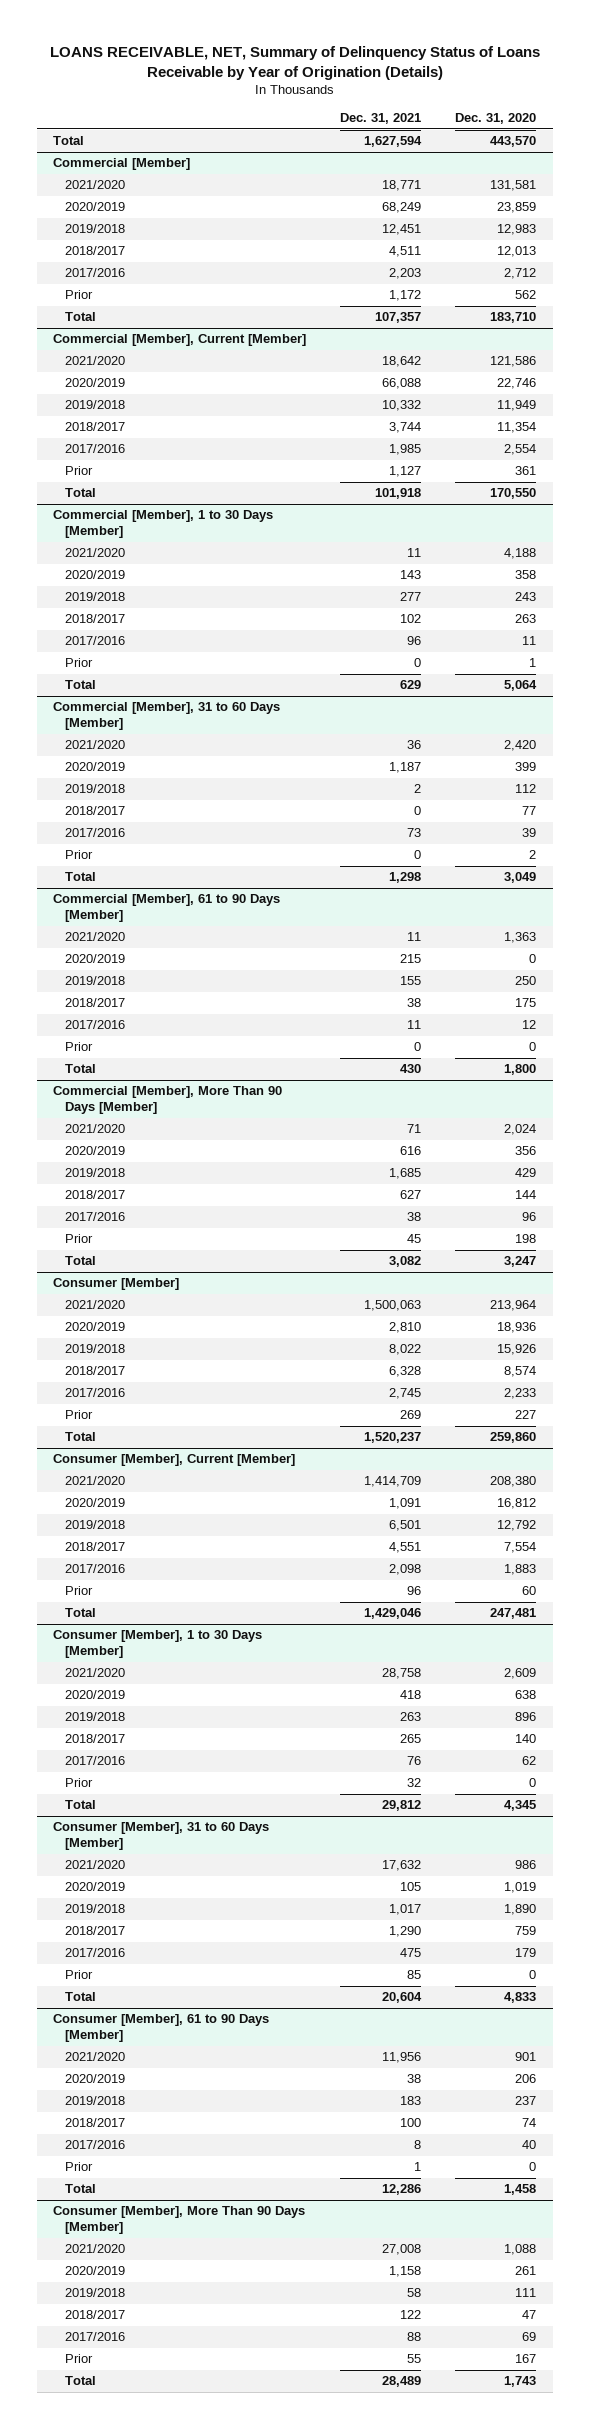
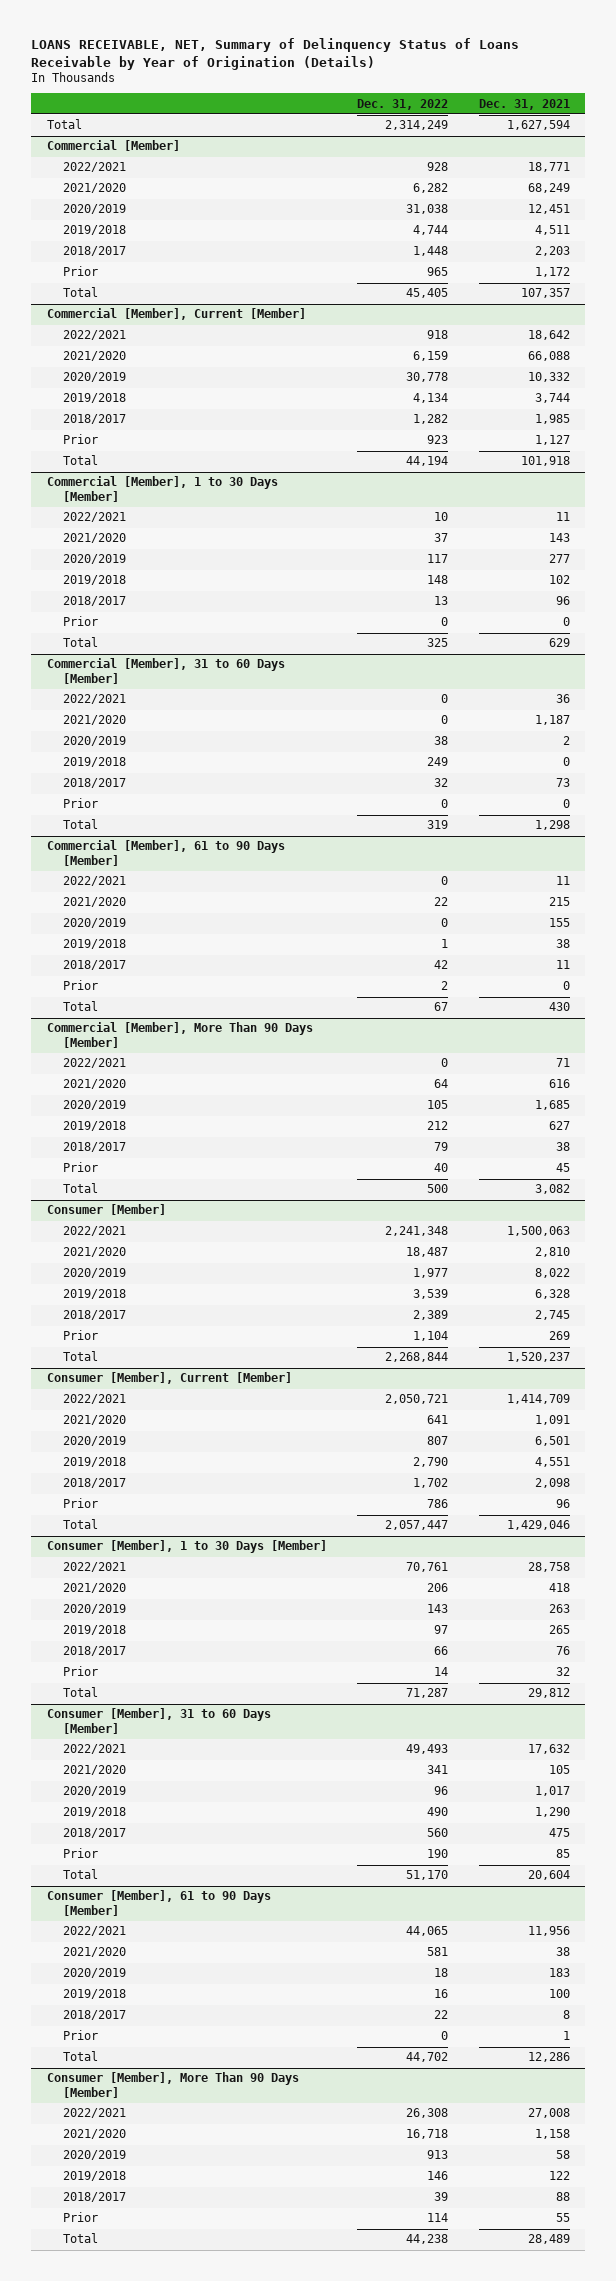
- | Dec. 31, 2021 | Dec. 31, 2020
+ | Dec. 31, 2022 | Dec. 31, 2021
@ Commercial [Member]
- 2021/2020 | 18,771 | 131,581
- 2020/2019 | 68,249 | 23,859
- 2019/2018 | 12,451 | 12,983
- 2018/2017 | 4,511 | 12,013
- 2017/2016 | 2,203 | 2,712
+ 2022/2021 | 928 | 18,771
+ 2021/2020 | 6,282 | 68,249
+ 2020/2019 | 31,038 | 12,451
+ 2019/2018 | 4,744 | 4,511
+ 2018/2017 | 1,448 | 2,203
@ Commercial [Member], Current [Member]
- 2021/2020 | 18,642 | 121,586
- 2020/2019 | 66,088 | 22,746
- 2019/2018 | 10,332 | 11,949
- 2018/2017 | 3,744 | 11,354
- 2017/2016 | 1,985 | 2,554
+ 2022/2021 | 918 | 18,642
+ 2021/2020 | 6,159 | 66,088
+ 2020/2019 | 30,778 | 10,332
+ 2019/2018 | 4,134 | 3,744
+ 2018/2017 | 1,282 | 1,985
@ Commercial [Member], 1 to 30 Days [Member]
- 2021/2020 | 11 | 4,188
- 2020/2019 | 143 | 358
- 2019/2018 | 277 | 243
- 2018/2017 | 102 | 263
- 2017/2016 | 96 | 11
+ 2022/2021 | 10 | 11
+ 2021/2020 | 37 | 143
+ 2020/2019 | 117 | 277
+ 2019/2018 | 148 | 102
+ 2018/2017 | 13 | 96
@ Commercial [Member], 31 to 60 Days [Member]
- 2021/2020 | 36 | 2,420
- 2020/2019 | 1,187 | 399
- 2019/2018 | 2 | 112
- 2018/2017 | 0 | 77
- 2017/2016 | 73 | 39
+ 2022/2021 | 0 | 36
+ 2021/2020 | 0 | 1,187
+ 2020/2019 | 38 | 2
+ 2019/2018 | 249 | 0
+ 2018/2017 | 32 | 73
@ Commercial [Member], 61 to 90 Days [Member]
- 2021/2020 | 11 | 1,363
- 2020/2019 | 215 | 0
- 2019/2018 | 155 | 250
- 2018/2017 | 38 | 175
- 2017/2016 | 11 | 12
+ 2022/2021 | 0 | 11
+ 2021/2020 | 22 | 215
+ 2020/2019 | 0 | 155
+ 2019/2018 | 1 | 38
+ 2018/2017 | 42 | 11
@ Commercial [Member], More Than 90 Days [Member]
- 2021/2020 | 71 | 2,024
- 2020/2019 | 616 | 356
- 2019/2018 | 1,685 | 429
- 2018/2017 | 627 | 144
- 2017/2016 | 38 | 96
+ 2022/2021 | 0 | 71
+ 2021/2020 | 64 | 616
+ 2020/2019 | 105 | 1,685
+ 2019/2018 | 212 | 627
+ 2018/2017 | 79 | 38
@ Consumer [Member]
- 2021/2020 | 1,500,063 | 213,964
- 2020/2019 | 2,810 | 18,936
- 2019/2018 | 8,022 | 15,926
- 2018/2017 | 6,328 | 8,574
- 2017/2016 | 2,745 | 2,233
+ 2022/2021 | 2,241,348 | 1,500,063
+ 2021/2020 | 18,487 | 2,810
+ 2020/2019 | 1,977 | 8,022
+ 2019/2018 | 3,539 | 6,328
+ 2018/2017 | 2,389 | 2,745
@ Consumer [Member], Current [Member]
- 2021/2020 | 1,414,709 | 208,380
- 2020/2019 | 1,091 | 16,812
- 2019/2018 | 6,501 | 12,792
- 2018/2017 | 4,551 | 7,554
- 2017/2016 | 2,098 | 1,883
+ 2022/2021 | 2,050,721 | 1,414,709
+ 2021/2020 | 641 | 1,091
+ 2020/2019 | 807 | 6,501
+ 2019/2018 | 2,790 | 4,551
+ 2018/2017 | 1,702 | 2,098
@ Consumer [Member], 1 to 30 Days [Member]
- 2021/2020 | 28,758 | 2,609
- 2020/2019 | 418 | 638
- 2019/2018 | 263 | 896
- 2018/2017 | 265 | 140
- 2017/2016 | 76 | 62
+ 2022/2021 | 70,761 | 28,758
+ 2021/2020 | 206 | 418
+ 2020/2019 | 143 | 263
+ 2019/2018 | 97 | 265
+ 2018/2017 | 66 | 76
@ Consumer [Member], 31 to 60 Days [Member]
- 2021/2020 | 17,632 | 986
- 2020/2019 | 105 | 1,019
- 2019/2018 | 1,017 | 1,890
- 2018/2017 | 1,290 | 759
- 2017/2016 | 475 | 179
+ 2022/2021 | 49,493 | 17,632
+ 2021/2020 | 341 | 105
+ 2020/2019 | 96 | 1,017
+ 2019/2018 | 490 | 1,290
+ 2018/2017 | 560 | 475
@ Consumer [Member], 61 to 90 Days [Member]
- 2021/2020 | 11,956 | 901
- 2020/2019 | 38 | 206
- 2019/2018 | 183 | 237
- 2018/2017 | 100 | 74
- 2017/2016 | 8 | 40
+ 2022/2021 | 44,065 | 11,956
+ 2021/2020 | 581 | 38
+ 2020/2019 | 18 | 183
+ 2019/2018 | 16 | 100
+ 2018/2017 | 22 | 8
@ Consumer [Member], More Than 90 Days [Member]
- 2021/2020 | 27,008 | 1,088
- 2020/2019 | 1,158 | 261
- 2019/2018 | 58 | 111
- 2018/2017 | 122 | 47
- 2017/2016 | 88 | 69
+ 2022/2021 | 26,308 | 27,008
+ 2021/2020 | 16,718 | 1,158
+ 2020/2019 | 913 | 58
+ 2019/2018 | 146 | 122
+ 2018/2017 | 39 | 88

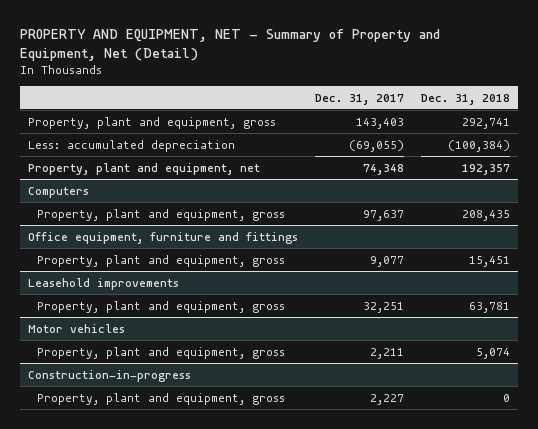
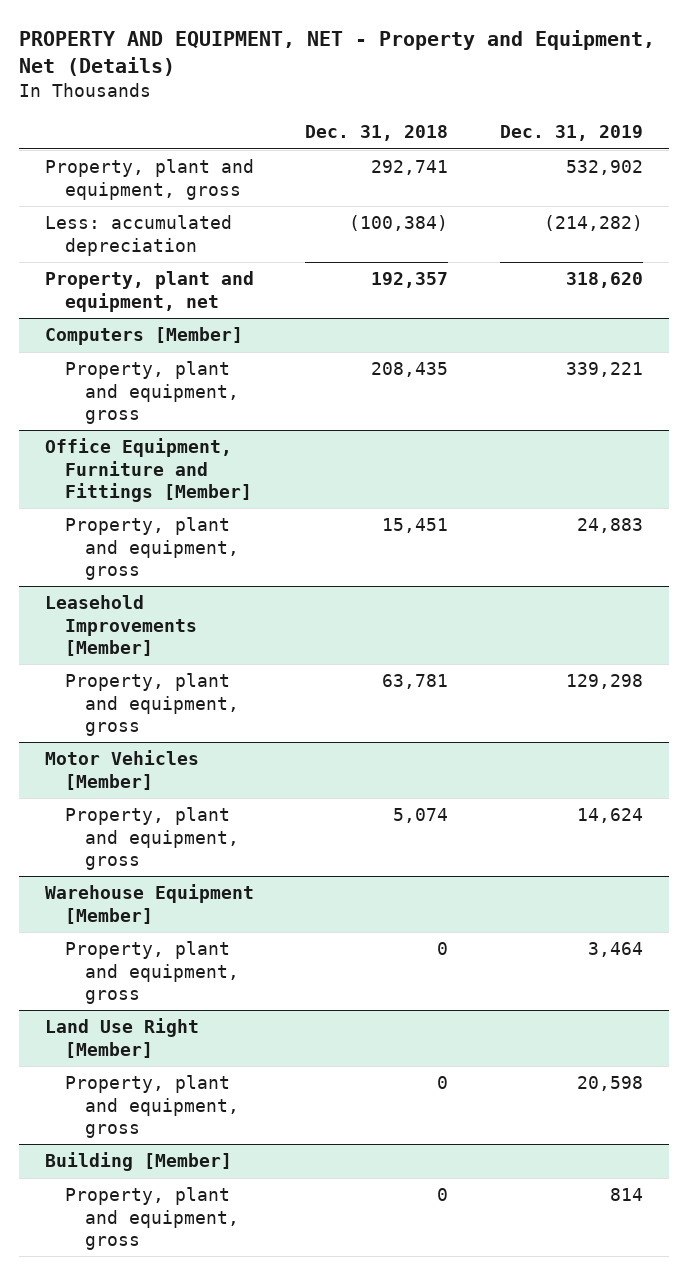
- PROPERTY AND EQUIPMENT, NET - Summary of Property and Equipment, Net (Detail)
+ PROPERTY AND EQUIPMENT, NET - Property and Equipment, Net (Details)
- | Dec. 31, 2017 | Dec. 31, 2018
+ | Dec. 31, 2018 | Dec. 31, 2019
- Computers
+ Computers [Member]
- Office equipment, furniture and fittings
+ Office Equipment, Furniture and Fittings [Member]
- Leasehold improvements
+ Leasehold Improvements [Member]
- Motor vehicles
+ Motor Vehicles [Member]
- Construction-in-progress
+ Warehouse Equipment [Member]
+ Land Use Right [Member]
+ Property, plant and equipment, gross | 0 | 20,598
+ Building [Member]
+ Property, plant and equipment, gross | 0 | 814

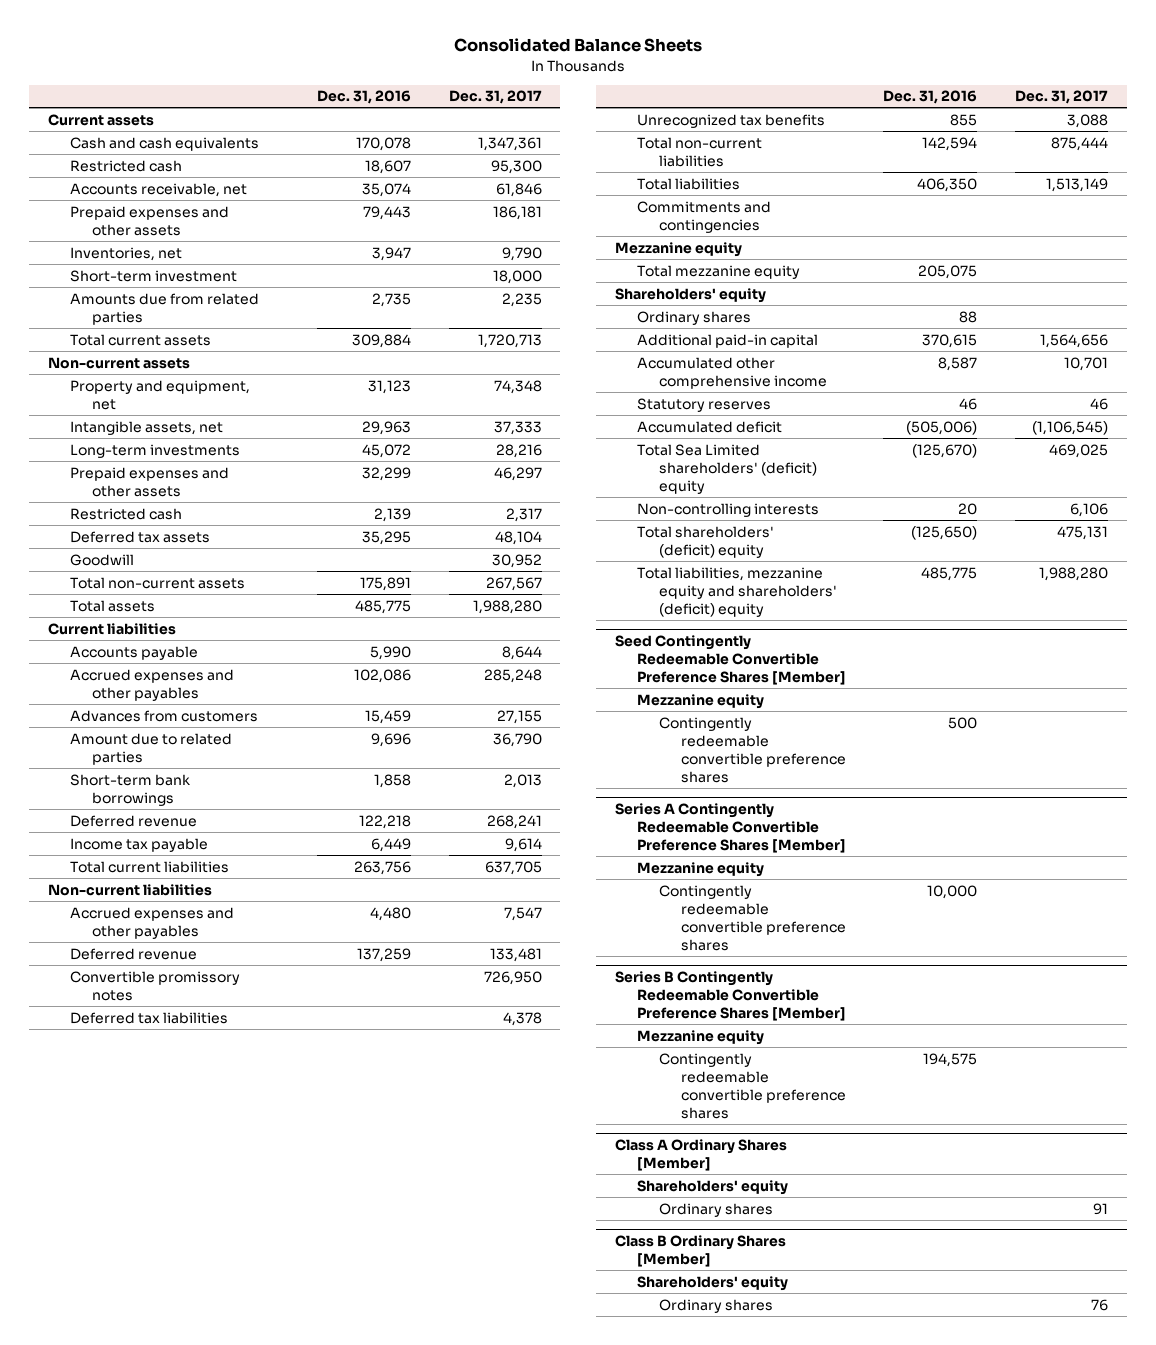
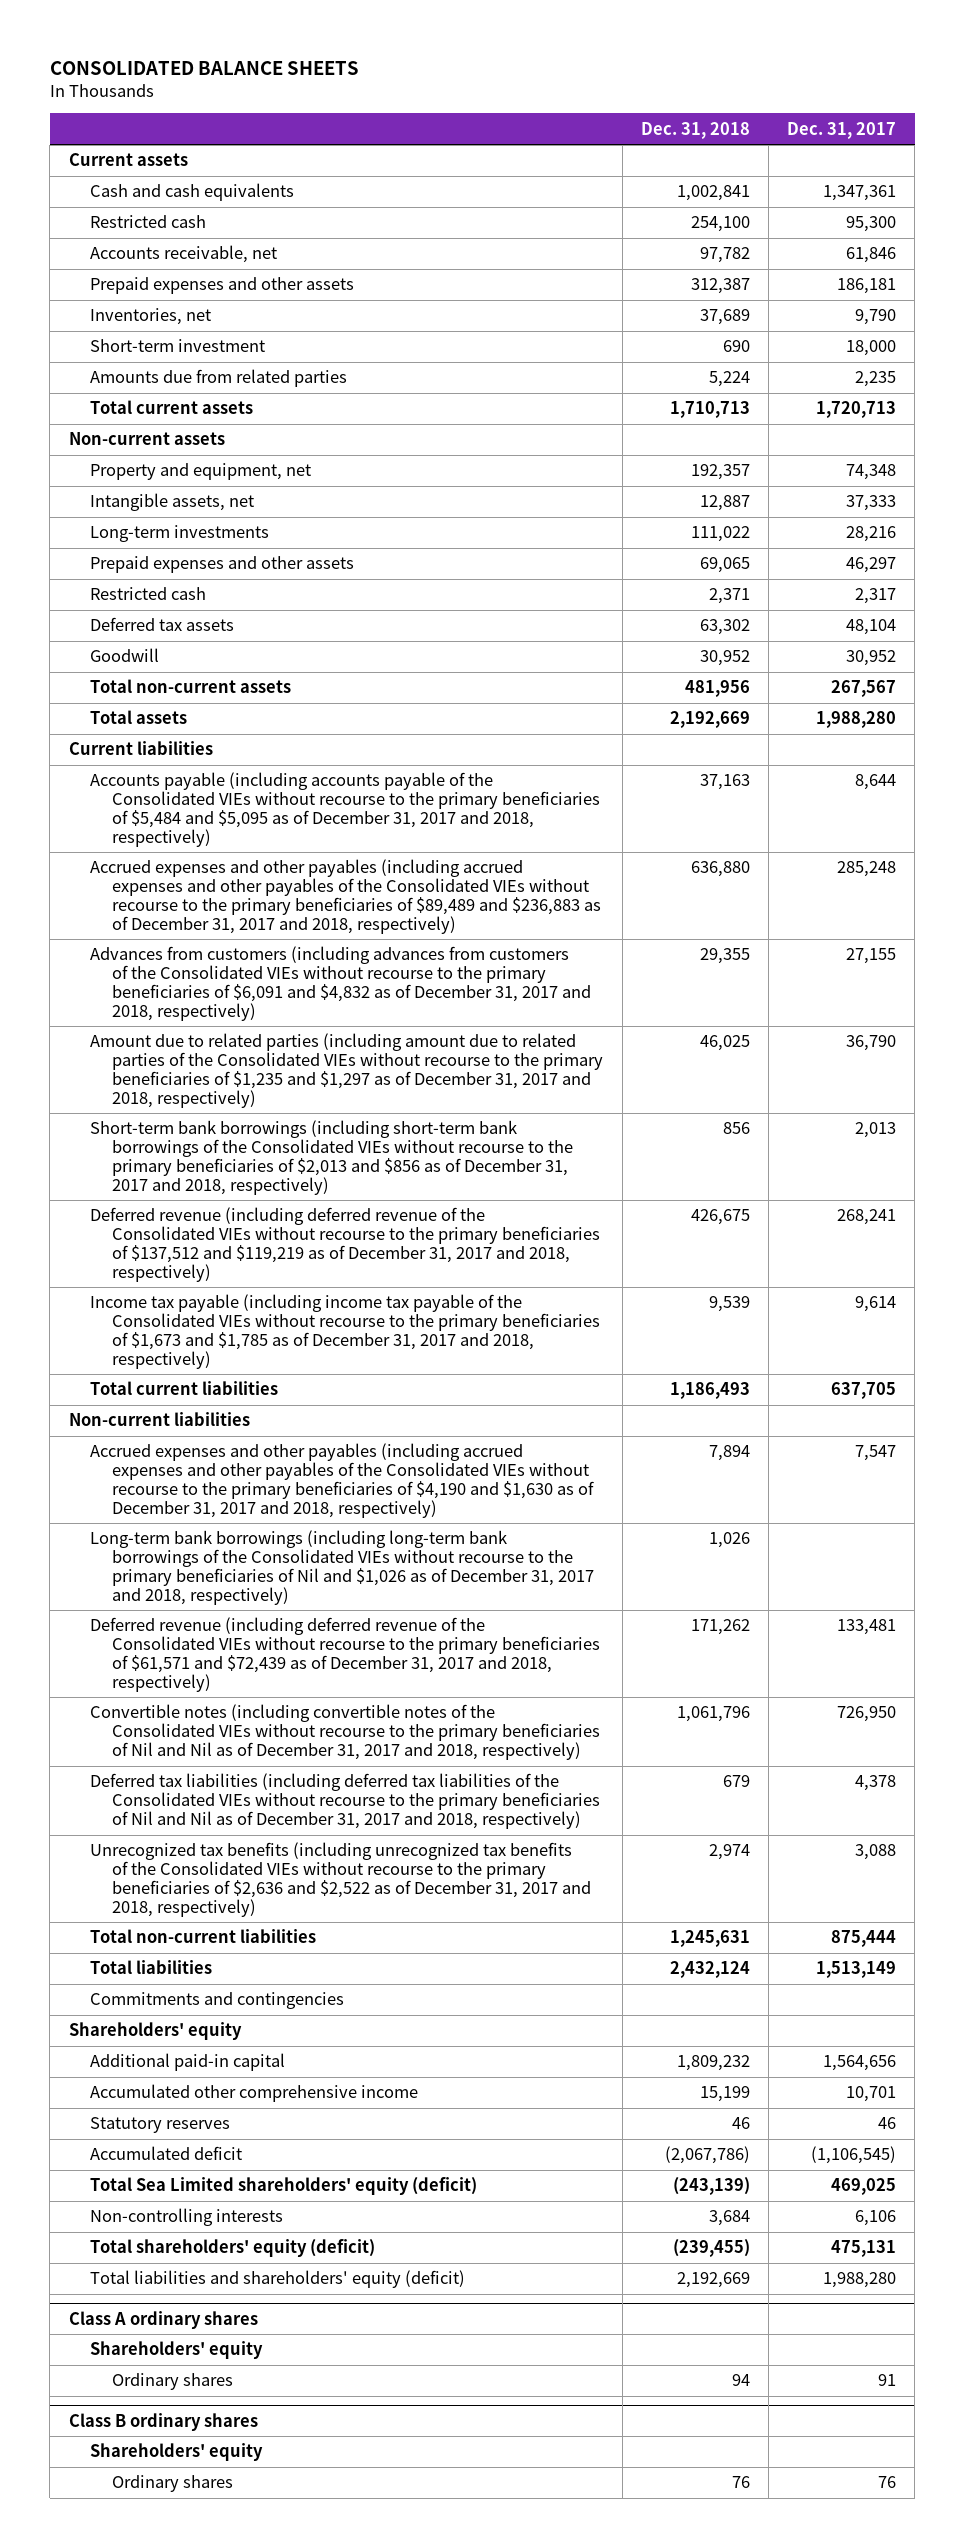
- Consolidated Balance Sheets
+ CONSOLIDATED BALANCE SHEETS
- | Dec. 31, 2016 | Dec. 31, 2017
+ | Dec. 31, 2018 | Dec. 31, 2017
- Accounts payable | 5,990 | 8,644
- Accrued expenses and other payables | 102,086 | 285,248
- Advances from customers | 15,459 | 27,155
- Amount due to related parties | 9,696 | 36,790
- Short-term bank borrowings | 1,858 | 2,013
- Deferred revenue | 122,218 | 268,241
- Income tax payable | 6,449 | 9,614
+ Accounts payable (including accounts payable of the Consolidated VIEs without recourse to the primary beneficiaries of $5,484 and $5,095 as of December 31, 2017 and 2018, respectively) | 37,163 | 8,644
+ Accrued expenses and other payables (including accrued expenses and other payables of the Consolidated VIEs without recourse to the primary beneficiaries of $89,489 and $236,883 as of December 31, 2017 and 2018, respectively) | 636,880 | 285,248
+ Advances from customers (including advances from customers of the Consolidated VIEs without recourse to the primary beneficiaries of $6,091 and $4,832 as of December 31, 2017 and 2018, respectively) | 29,355 | 27,155
+ Amount due to related parties (including amount due to related parties of the Consolidated VIEs without recourse to the primary beneficiaries of $1,235 and $1,297 as of December 31, 2017 and 2018, respectively) | 46,025 | 36,790
+ Short-term bank borrowings (including short-term bank borrowings of the Consolidated VIEs without recourse to the primary beneficiaries of $2,013 and $856 as of December 31, 2017 and 2018, respectively) | 856 | 2,013
+ Deferred revenue (including deferred revenue of the Consolidated VIEs without recourse to the primary beneficiaries of $137,512 and $119,219 as of December 31, 2017 and 2018, respectively) | 426,675 | 268,241
+ Income tax payable (including income tax payable of the Consolidated VIEs without recourse to the primary beneficiaries of $1,673 and $1,785 as of December 31, 2017 and 2018, respectively) | 9,539 | 9,614
- Accrued expenses and other payables | 4,480 | 7,547
- Deferred revenue | 137,259 | 133,481
- Convertible promissory notes | | 726,950
- Deferred tax liabilities | | 4,378
- Unrecognized tax benefits | 855 | 3,088
+ Accrued expenses and other payables (including accrued expenses and other payables of the Consolidated VIEs without recourse to the primary beneficiaries of $4,190 and $1,630 as of December 31, 2017 and 2018, respectively) | 7,894 | 7,547
+ Long-term bank borrowings (including long-term bank borrowings of the Consolidated VIEs without recourse to the primary beneficiaries of Nil and $1,026 as of December 31, 2017 and 2018, respectively) | 1,026 |
+ Deferred revenue (including deferred revenue of the Consolidated VIEs without recourse to the primary beneficiaries of $61,571 and $72,439 as of December 31, 2017 and 2018, respectively) | 171,262 | 133,481
+ Convertible notes (including convertible notes of the Consolidated VIEs without recourse to the primary beneficiaries of Nil and Nil as of December 31, 2017 and 2018, respectively) | 1,061,796 | 726,950
+ Deferred tax liabilities (including deferred tax liabilities of the Consolidated VIEs without recourse to the primary beneficiaries of Nil and Nil as of December 31, 2017 and 2018, respectively) | 679 | 4,378
+ Unrecognized tax benefits (including unrecognized tax benefits of the Consolidated VIEs without recourse to the primary beneficiaries of $2,636 and $2,522 as of December 31, 2017 and 2018, respectively) | 2,974 | 3,088
- Mezzanine equity
- Total mezzanine equity | 205,075 |
- Ordinary shares | 88 |
- Total Sea Limited shareholders' (deficit) equity | (125,670) | 469,025
+ Total Sea Limited shareholders' equity (deficit) | (243,139) | 469,025
- Total shareholders' (deficit) equity | (125,650) | 475,131
- Total liabilities, mezzanine equity and shareholders' (deficit) equity | 485,775 | 1,988,280
- Seed Contingently Redeemable Convertible Preference Shares [Member]
- Mezzanine equity
- Contingently redeemable convertible preference shares | 500 |
- Series A Contingently Redeemable Convertible Preference Shares [Member]
- Mezzanine equity
- Contingently redeemable convertible preference shares | 10,000 |
- Series B Contingently Redeemable Convertible Preference Shares [Member]
- Mezzanine equity
- Contingently redeemable convertible preference shares | 194,575 |
- Class A Ordinary Shares [Member]
+ Total shareholders' equity (deficit) | (239,455) | 475,131
+ Total liabilities and shareholders' equity (deficit) | 2,192,669 | 1,988,280
+ Class A ordinary shares
- Class B Ordinary Shares [Member]
+ Class B ordinary shares

